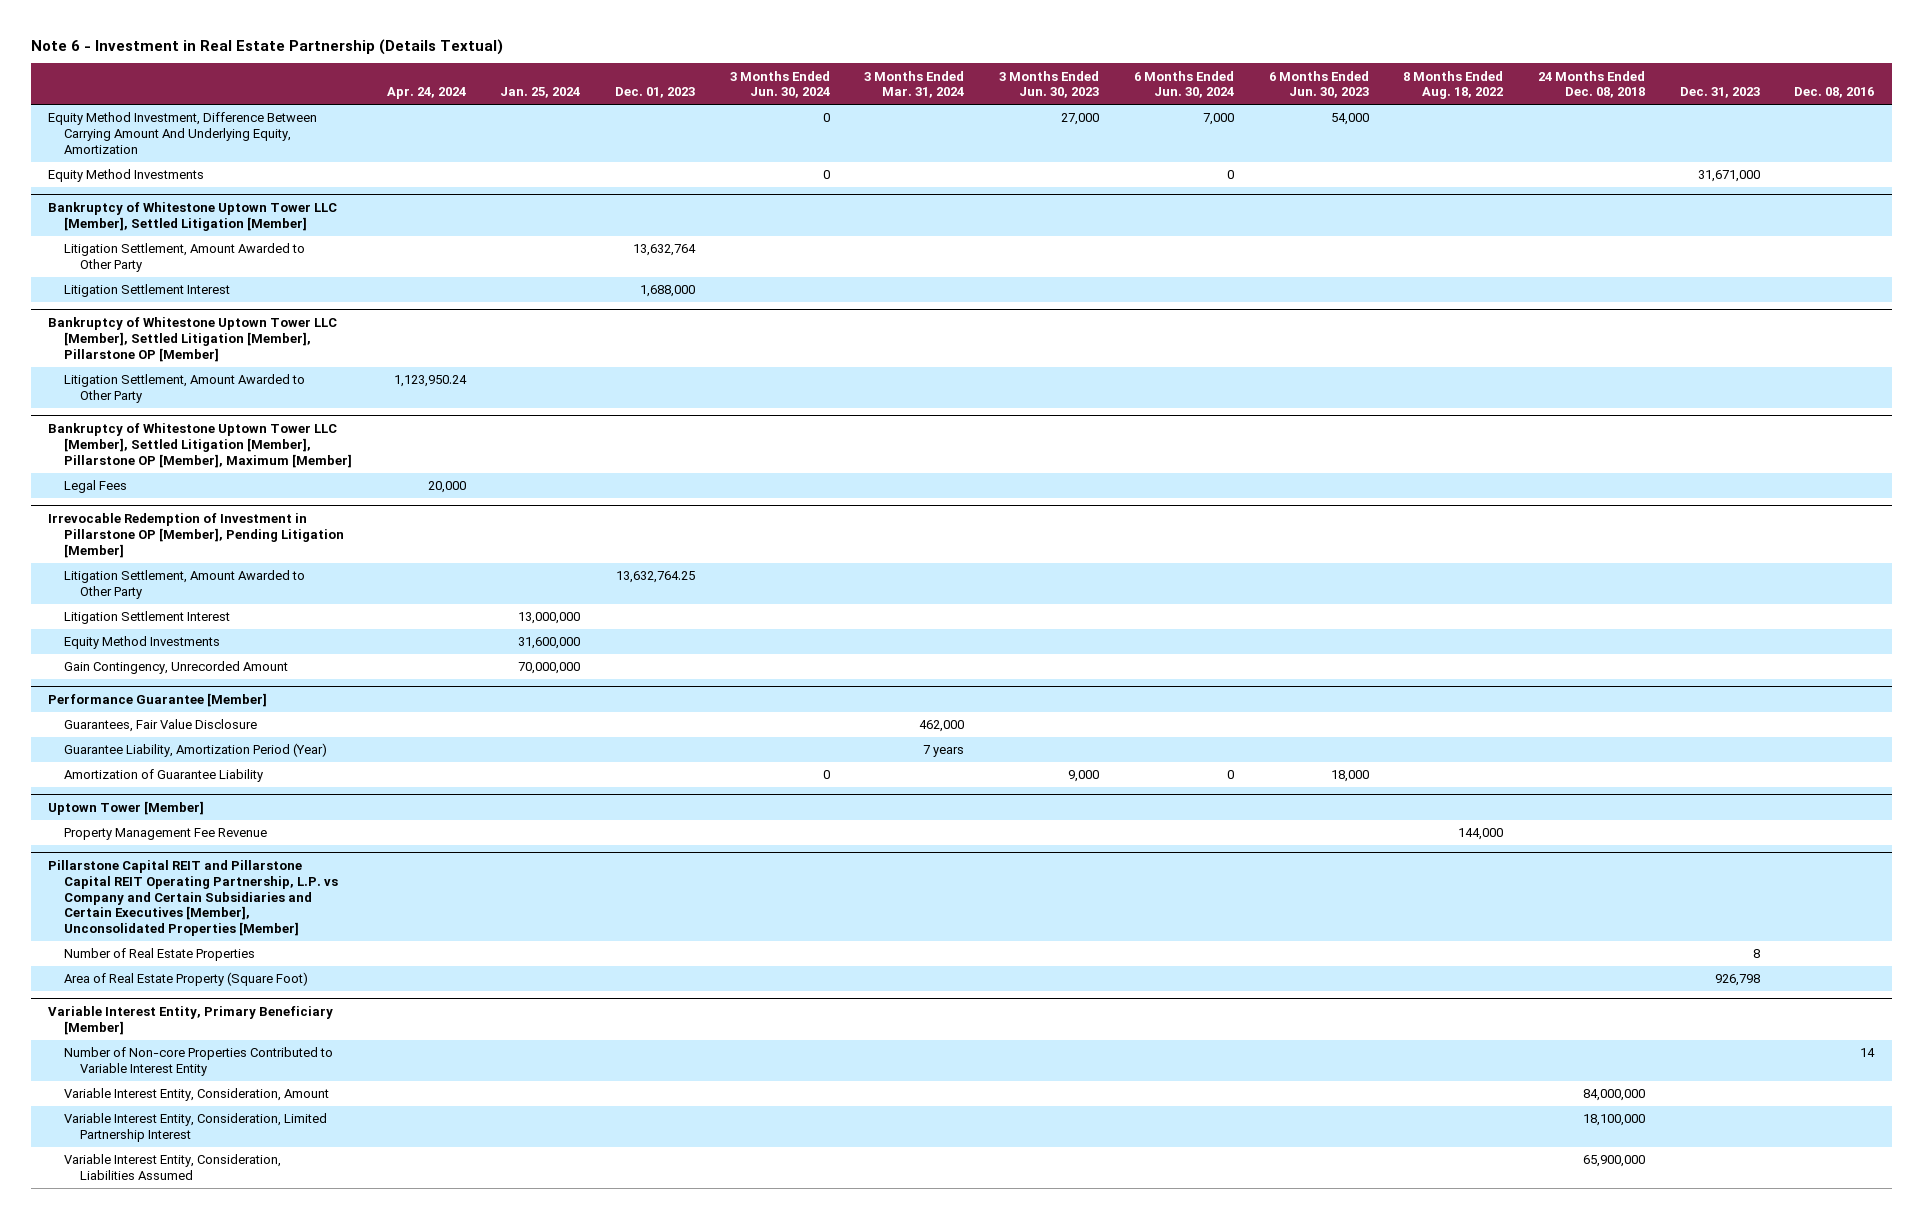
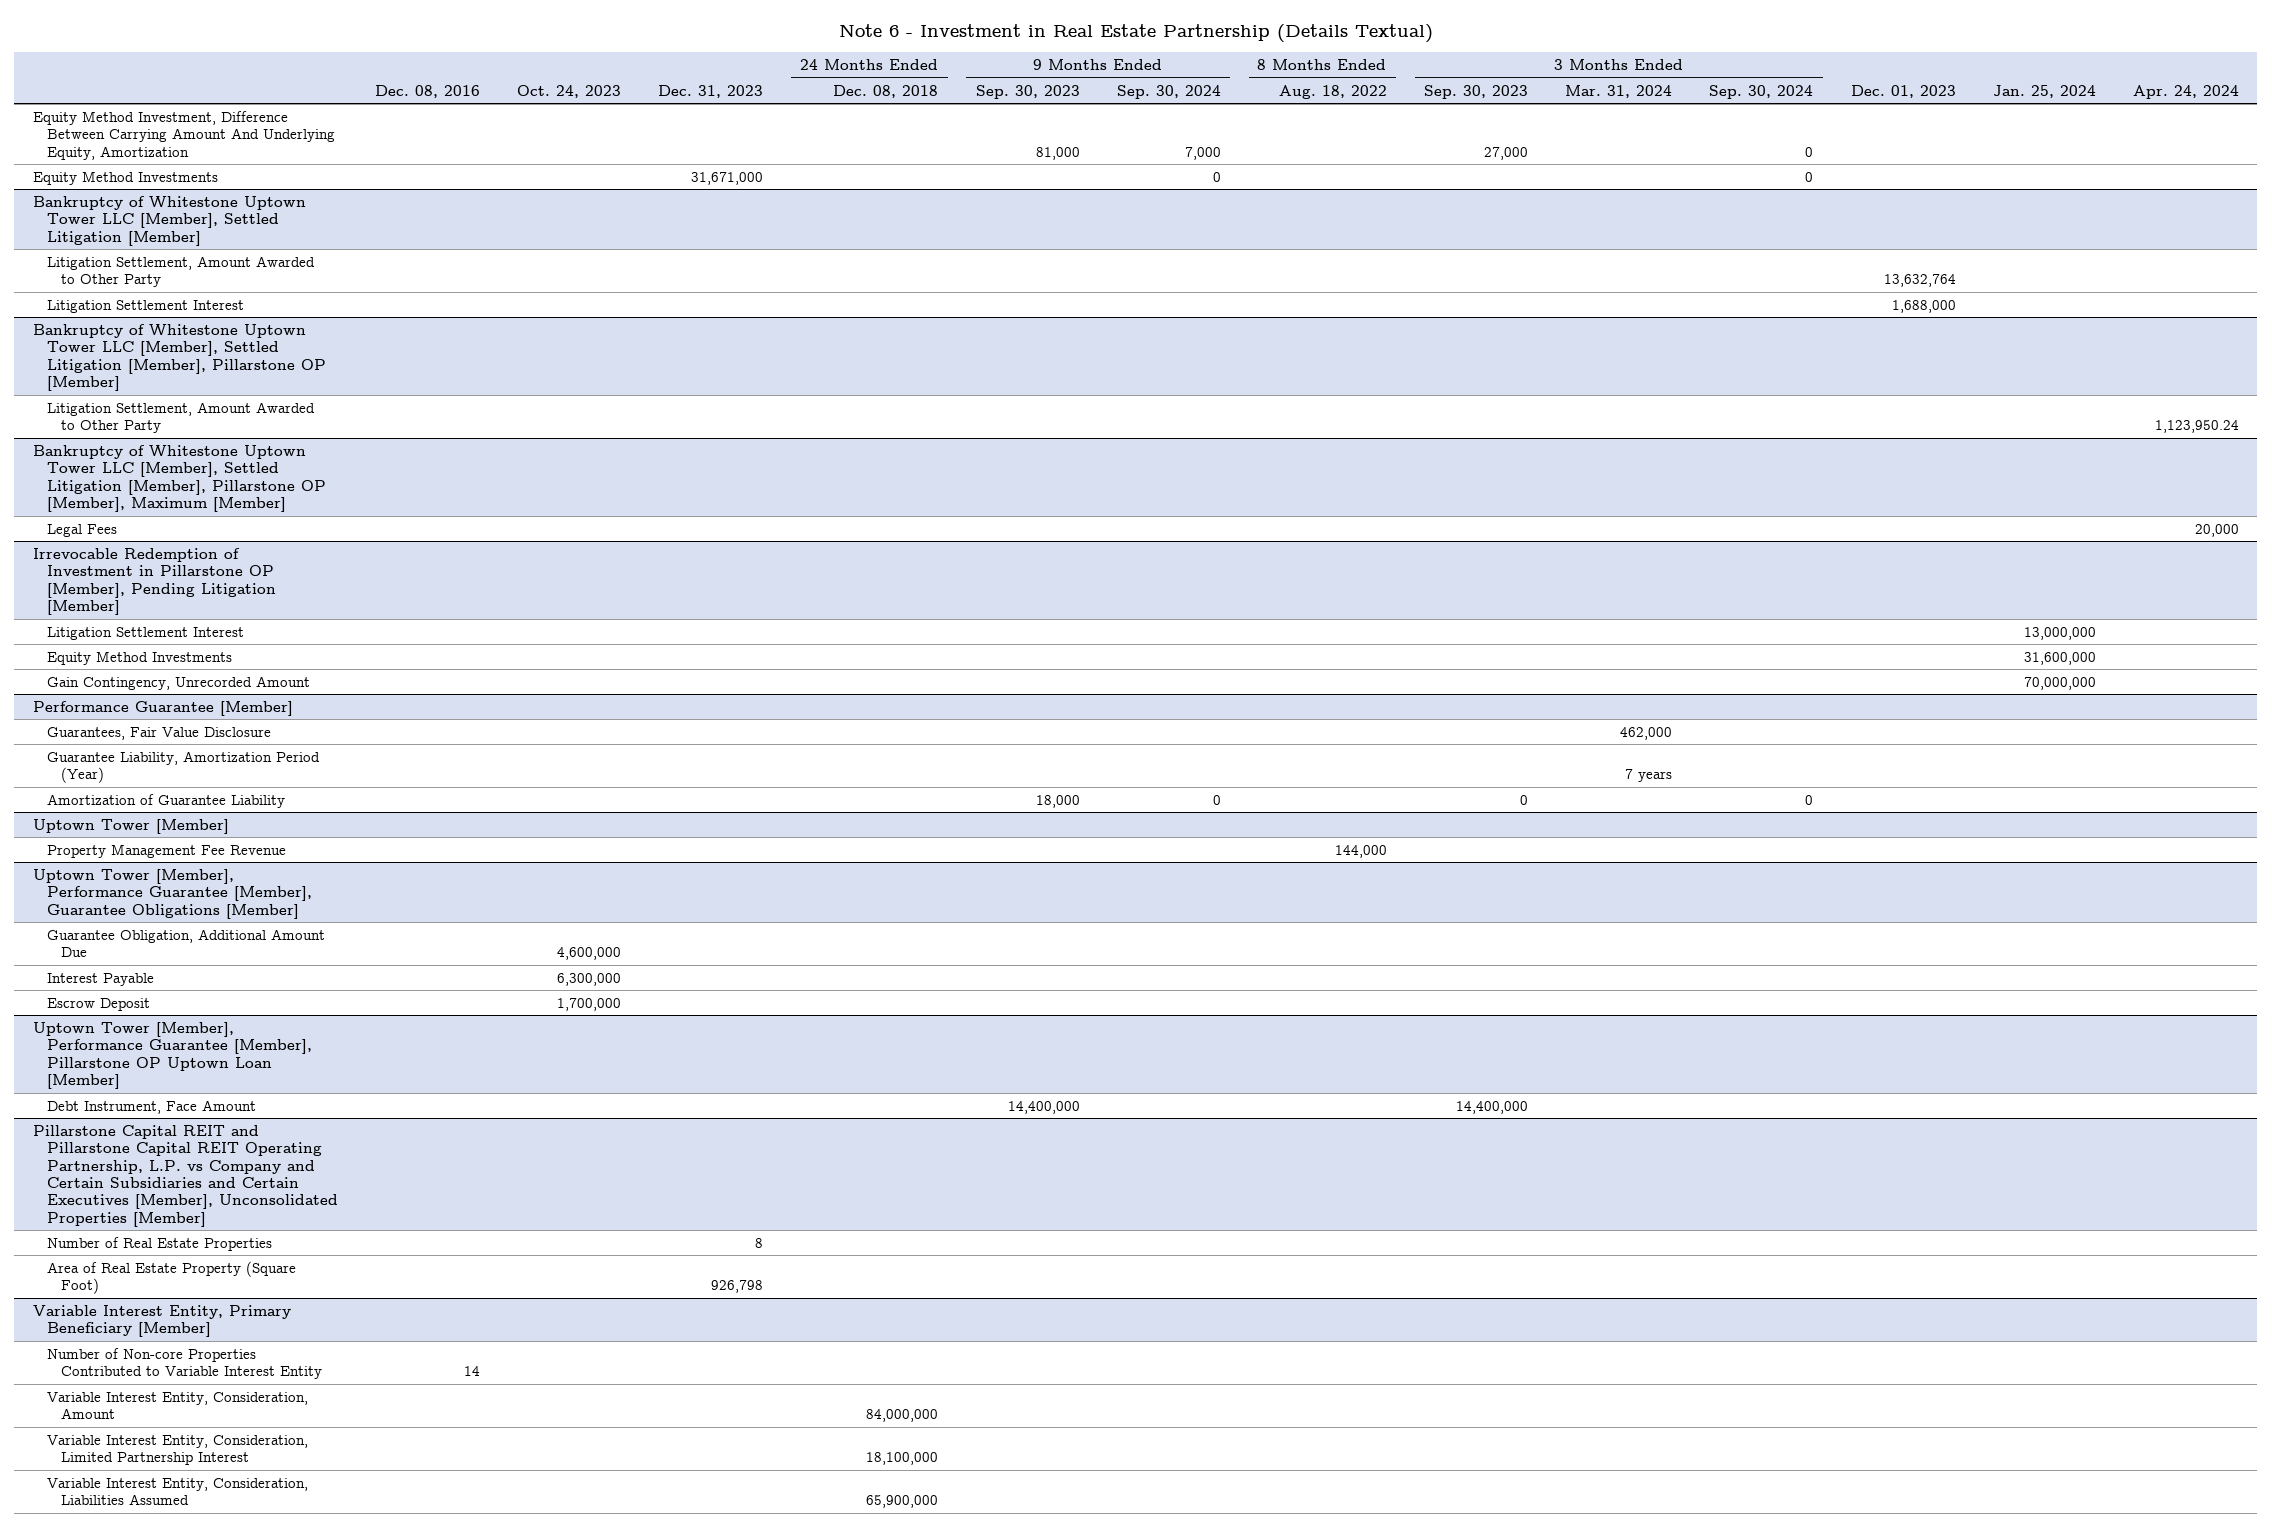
- | Apr. 24, 2024 | Jan. 25, 2024 | Dec. 01, 2023 | 3 Months Ended Jun. 30, 2024 | 3 Months Ended Mar. 31, 2024 | 3 Months Ended Jun. 30, 2023 | 6 Months Ended Jun. 30, 2024 | 6 Months Ended Jun. 30, 2023 | 8 Months Ended Aug. 18, 2022 | 24 Months Ended Dec. 08, 2018 | Dec. 31, 2023 | Dec. 08, 2016
+ | Dec. 08, 2016 | Oct. 24, 2023 | Dec. 31, 2023 | 24 Months Ended Dec. 08, 2018 | 9 Months Ended Sep. 30, 2023 | 9 Months Ended Sep. 30, 2024 | 8 Months Ended Aug. 18, 2022 | 3 Months Ended Sep. 30, 2023 | 3 Months Ended Mar. 31, 2024 | 3 Months Ended Sep. 30, 2024 | Dec. 01, 2023 | Jan. 25, 2024 | Apr. 24, 2024
@ Irrevocable Redemption of Investment in Pillarstone OP [Member], Pending Litigation [Member]
- Litigation Settlement, Amount Awarded to Other Party | | | 13,632,764.25 | | | | | | | | |
+ Uptown Tower [Member], Performance Guarantee [Member], Guarantee Obligations [Member]
+ Guarantee Obligation, Additional Amount Due | | 4,600,000 | | | | | | | | | | |
+ Interest Payable | | 6,300,000 | | | | | | | | | | |
+ Escrow Deposit | | 1,700,000 | | | | | | | | | | |
+ Uptown Tower [Member], Performance Guarantee [Member], Pillarstone OP Uptown Loan [Member]
+ Debt Instrument, Face Amount | | | | | 14,400,000 | | | 14,400,000 | | | | |

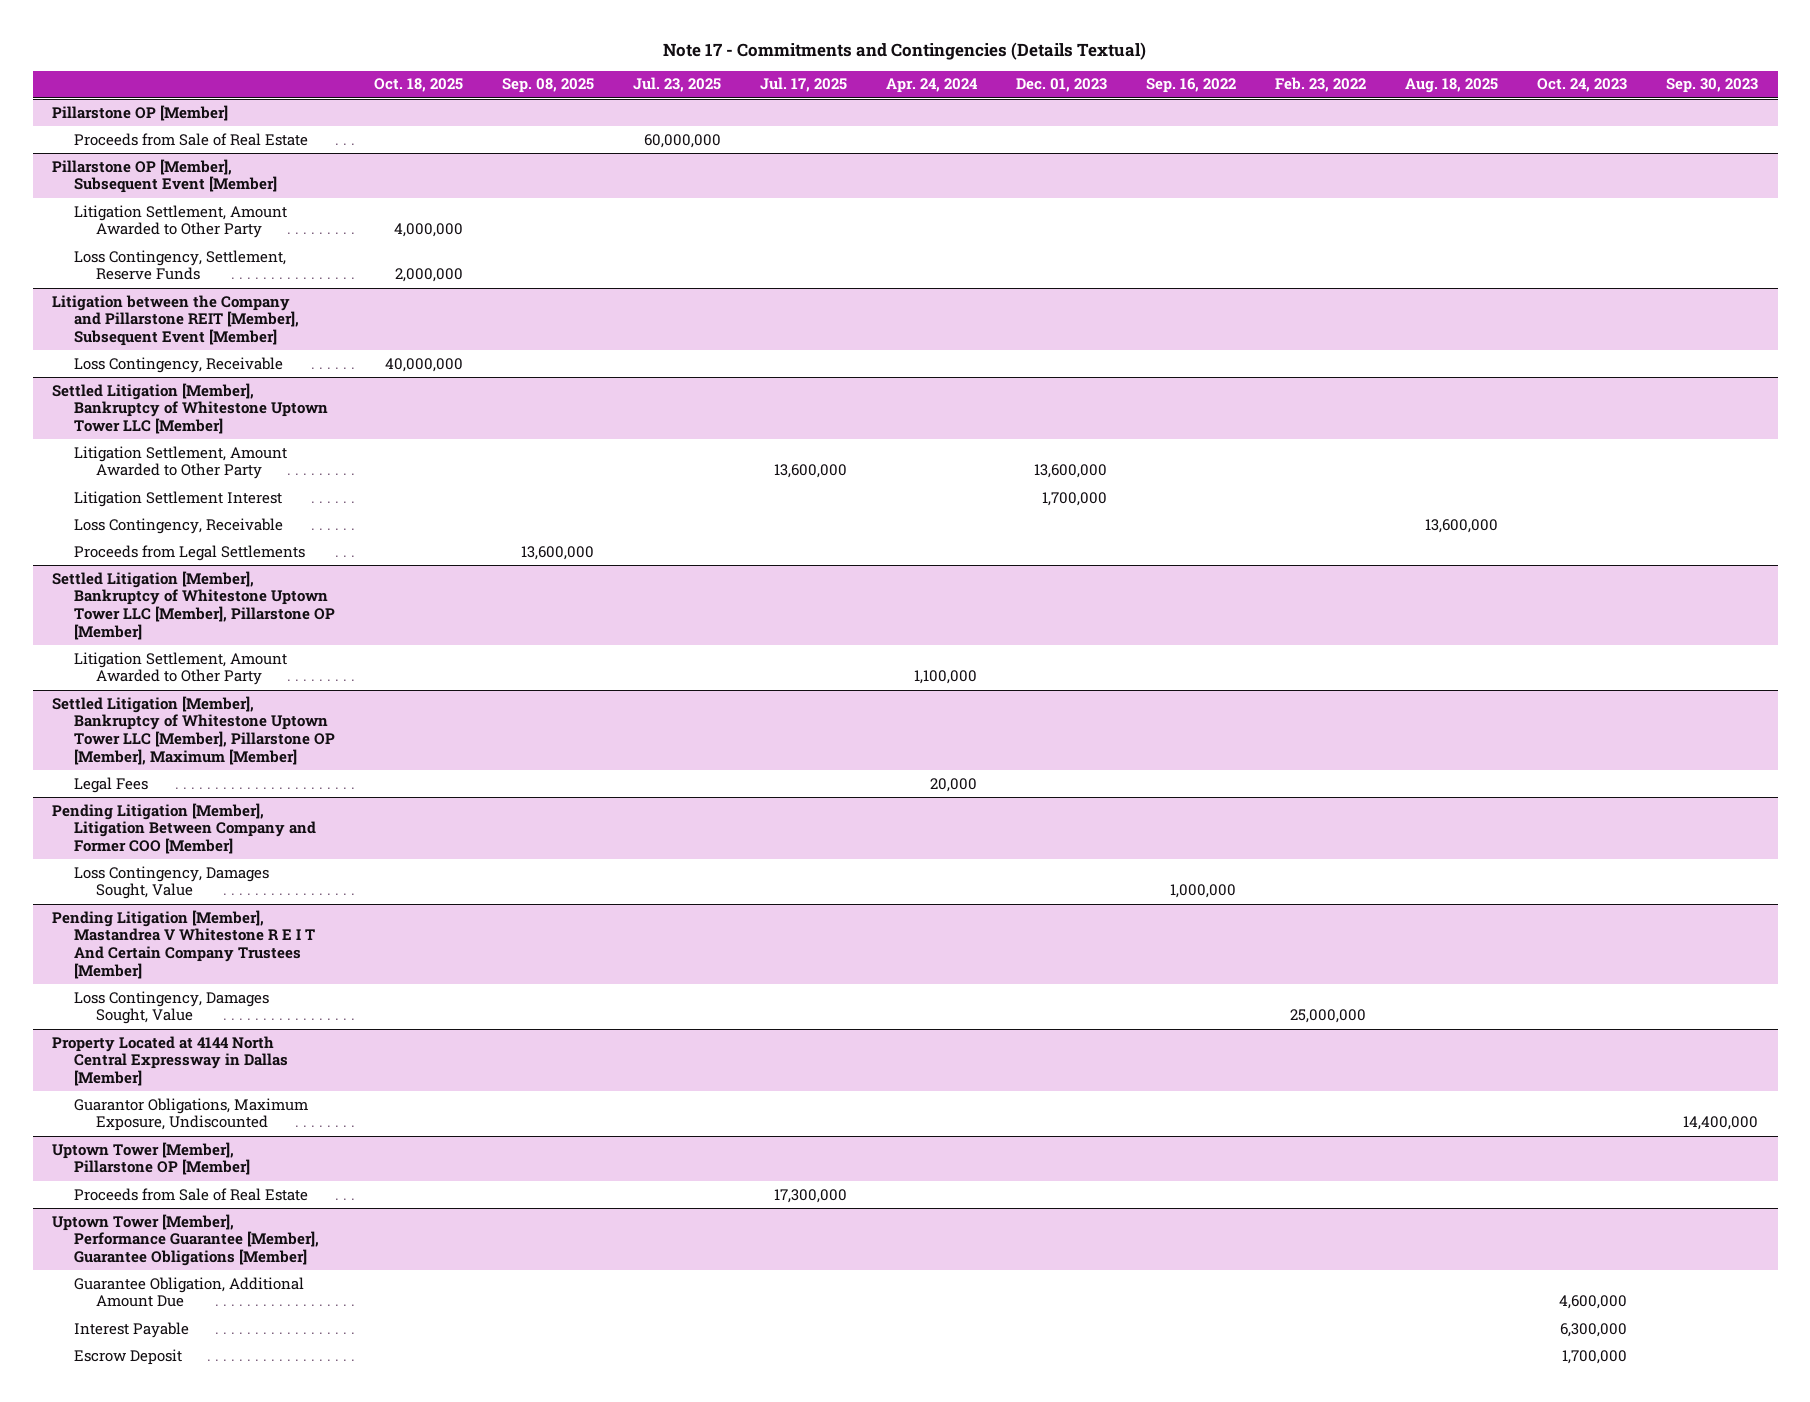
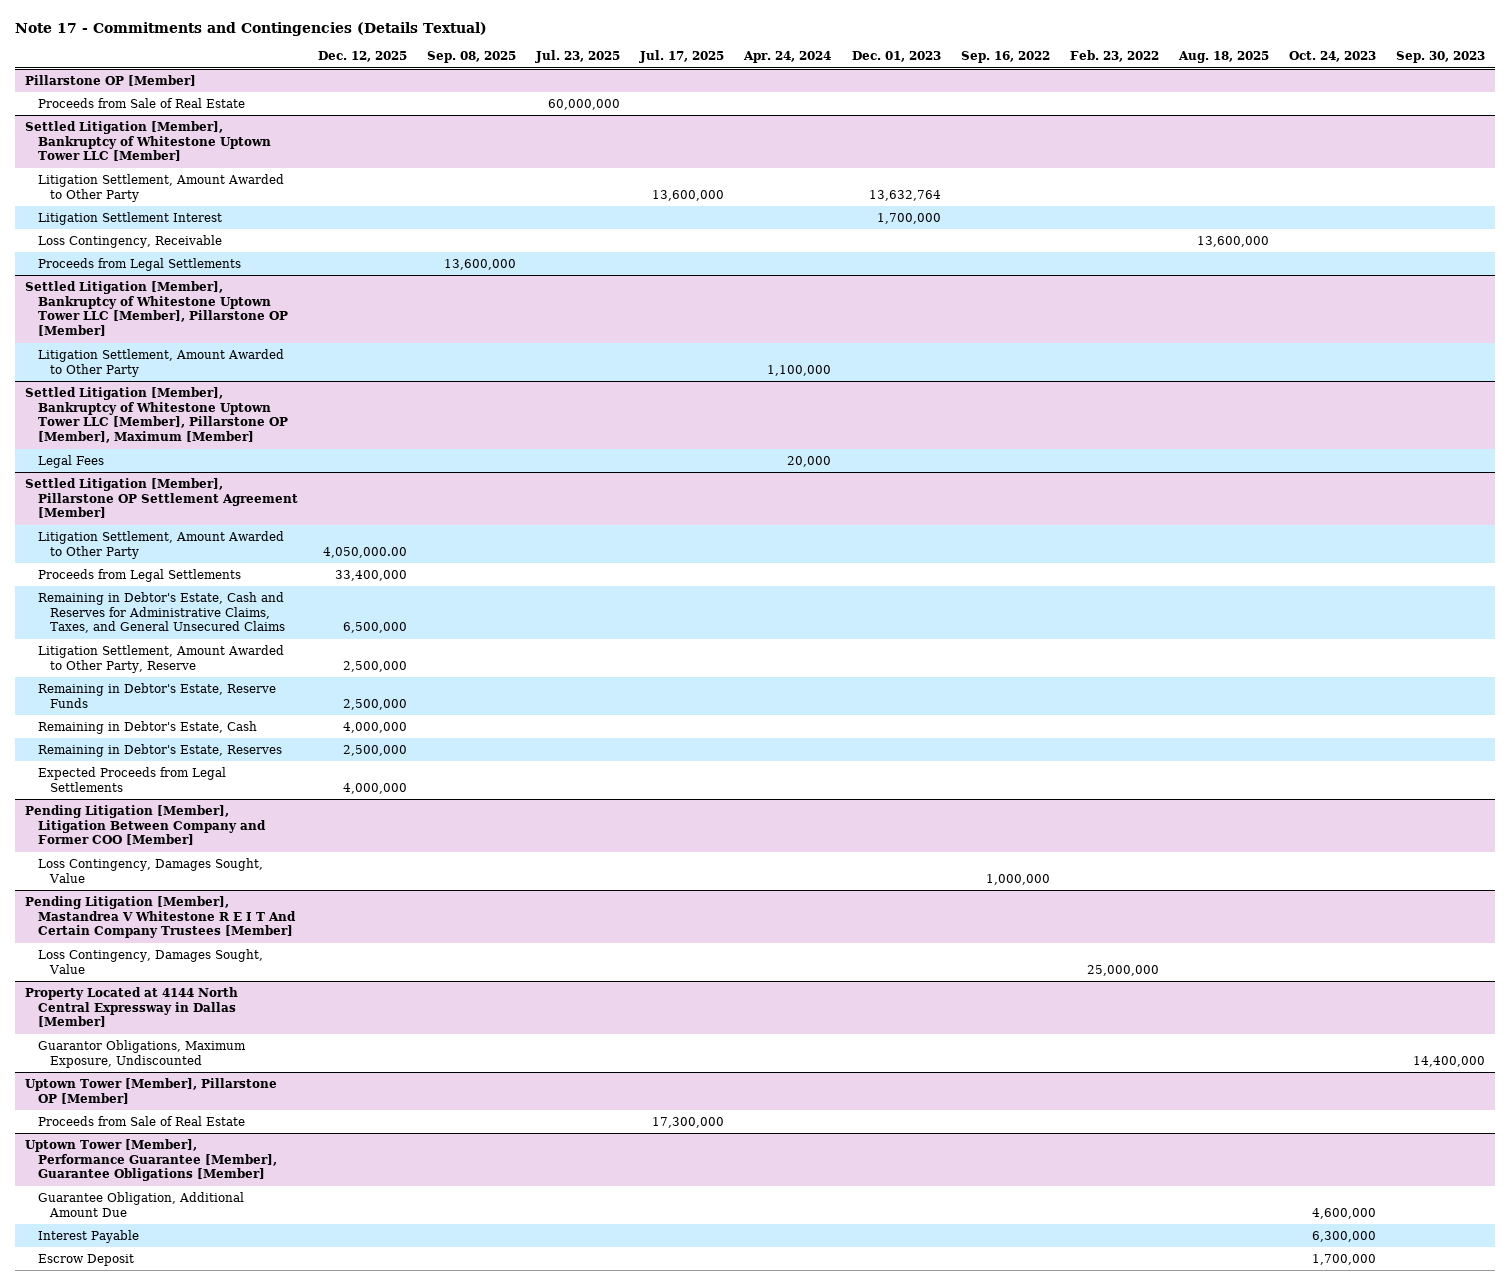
- | Oct. 18, 2025 | Sep. 08, 2025 | Jul. 23, 2025 | Jul. 17, 2025 | Apr. 24, 2024 | Dec. 01, 2023 | Sep. 16, 2022 | Feb. 23, 2022 | Aug. 18, 2025 | Oct. 24, 2023 | Sep. 30, 2023
+ | Dec. 12, 2025 | Sep. 08, 2025 | Jul. 23, 2025 | Jul. 17, 2025 | Apr. 24, 2024 | Dec. 01, 2023 | Sep. 16, 2022 | Feb. 23, 2022 | Aug. 18, 2025 | Oct. 24, 2023 | Sep. 30, 2023
- Pillarstone OP [Member], Subsequent Event [Member]
- Litigation Settlement, Amount Awarded to Other Party | 4,000,000 | | | | | | | | | |
- Loss Contingency, Settlement, Reserve Funds | 2,000,000 | | | | | | | | | |
- Litigation between the Company and Pillarstone REIT [Member], Subsequent Event [Member]
- Loss Contingency, Receivable | 40,000,000 | | | | | | | | | |
@ Settled Litigation [Member], Bankruptcy of Whitestone Uptown Tower LLC [Member]
- Litigation Settlement, Amount Awarded to Other Party | | | | 13,600,000 | | 13,600,000 | | | | |
+ Litigation Settlement, Amount Awarded to Other Party | | | | 13,600,000 | | 13,632,764 | | | | |
+ Settled Litigation [Member], Pillarstone OP Settlement Agreement [Member]
+ Litigation Settlement, Amount Awarded to Other Party | 4,050,000.00 | | | | | | | | | |
+ Proceeds from Legal Settlements | 33,400,000 | | | | | | | | | |
+ Remaining in Debtor's Estate, Cash and Reserves for Administrative Claims, Taxes, and General Unsecured Claims | 6,500,000 | | | | | | | | | |
+ Litigation Settlement, Amount Awarded to Other Party, Reserve | 2,500,000 | | | | | | | | | |
+ Remaining in Debtor's Estate, Reserve Funds | 2,500,000 | | | | | | | | | |
+ Remaining in Debtor's Estate, Cash | 4,000,000 | | | | | | | | | |
+ Remaining in Debtor's Estate, Reserves | 2,500,000 | | | | | | | | | |
+ Expected Proceeds from Legal Settlements | 4,000,000 | | | | | | | | | |

